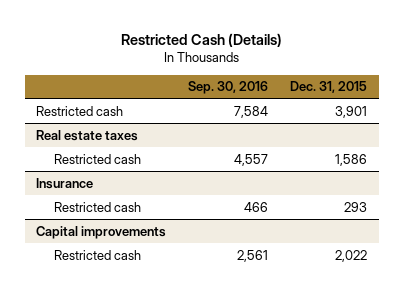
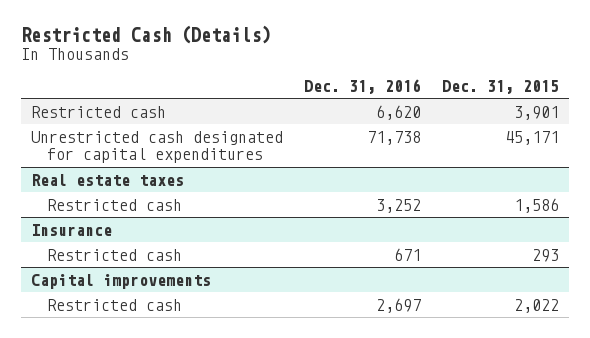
- | Sep. 30, 2016 | Dec. 31, 2015
+ | Dec. 31, 2016 | Dec. 31, 2015
+ Unrestricted cash designated for capital expenditures | 71,738 | 45,171

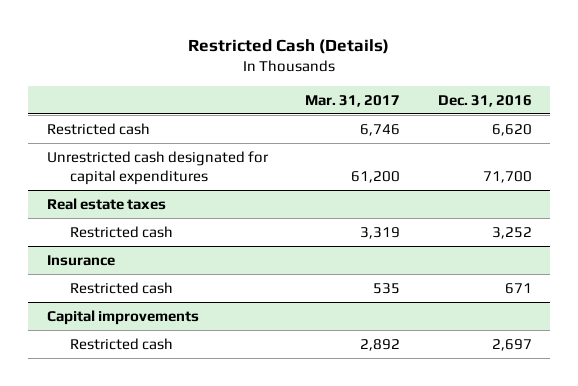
- | Dec. 31, 2016 | Dec. 31, 2015
+ | Mar. 31, 2017 | Dec. 31, 2016
- Unrestricted cash designated for capital expenditures | 71,738 | 45,171
+ Unrestricted cash designated for capital expenditures | 61,200 | 71,700

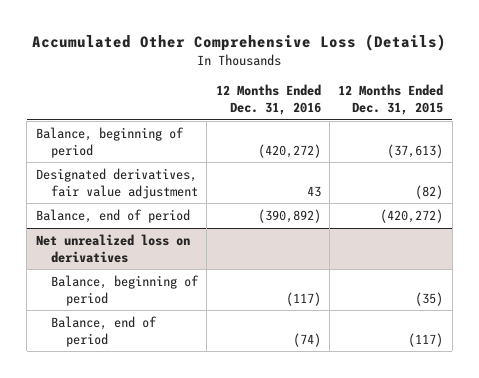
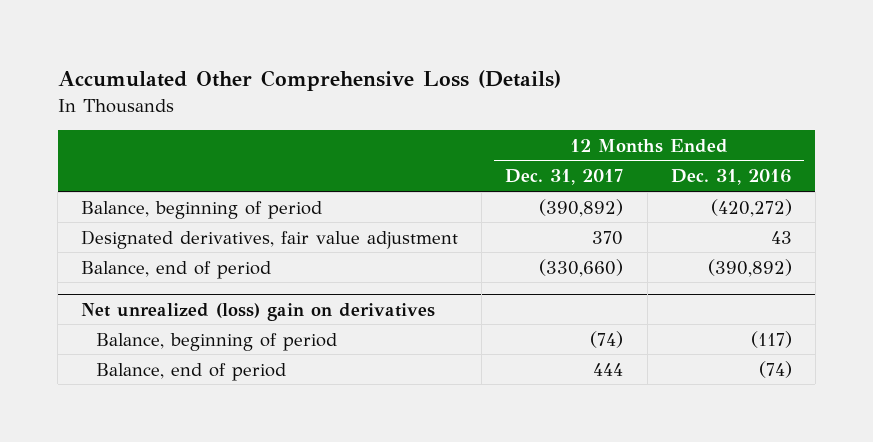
- | 12 Months Ended Dec. 31, 2016 | 12 Months Ended Dec. 31, 2015
+ | 12 Months Ended Dec. 31, 2017 | 12 Months Ended Dec. 31, 2016
- Net unrealized loss on derivatives
+ Net unrealized (loss) gain on derivatives

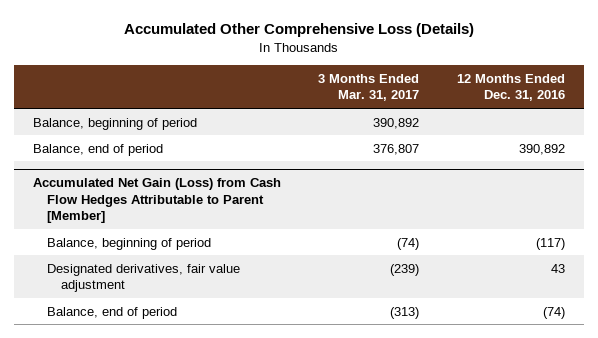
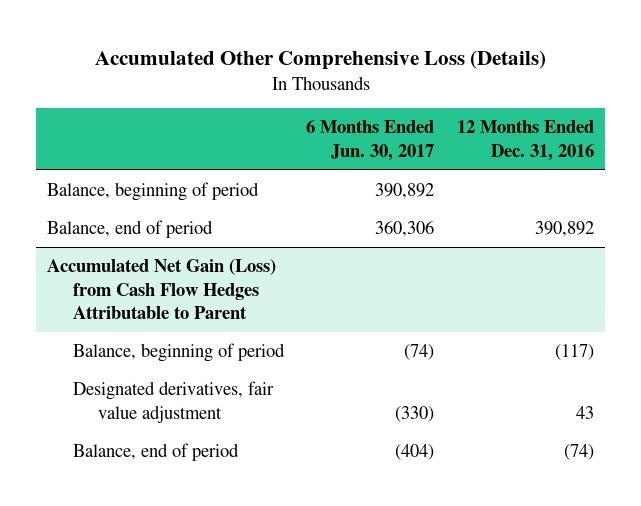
- | 3 Months Ended Mar. 31, 2017 | 12 Months Ended Dec. 31, 2016
+ | 6 Months Ended Jun. 30, 2017 | 12 Months Ended Dec. 31, 2016
- Accumulated Net Gain (Loss) from Cash Flow Hedges Attributable to Parent [Member]
+ Accumulated Net Gain (Loss) from Cash Flow Hedges Attributable to Parent

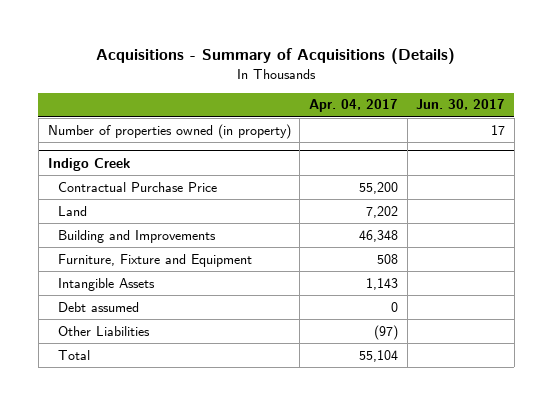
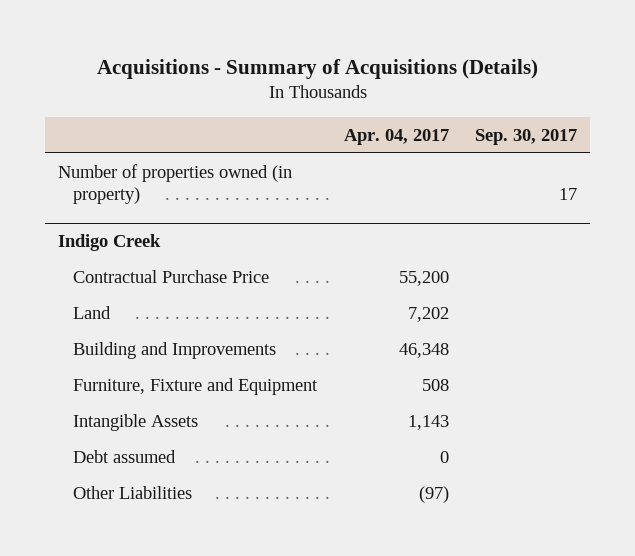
- | Apr. 04, 2017 | Jun. 30, 2017
+ | Apr. 04, 2017 | Sep. 30, 2017
@ Indigo Creek
- Total | 55,104 |

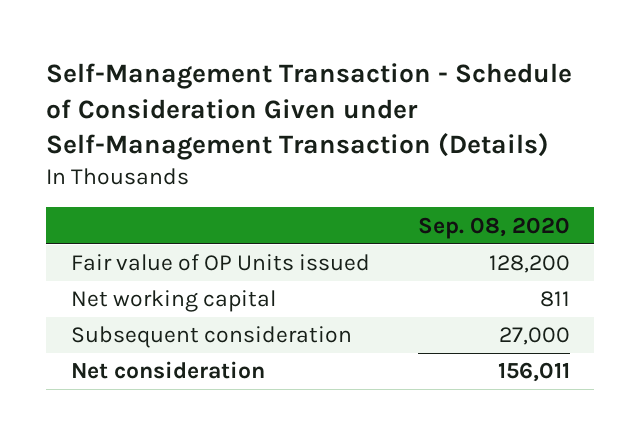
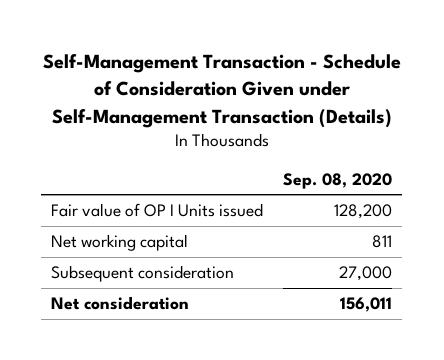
- Fair value of OP Units issued | 128,200
+ Fair value of OP I Units issued | 128,200

